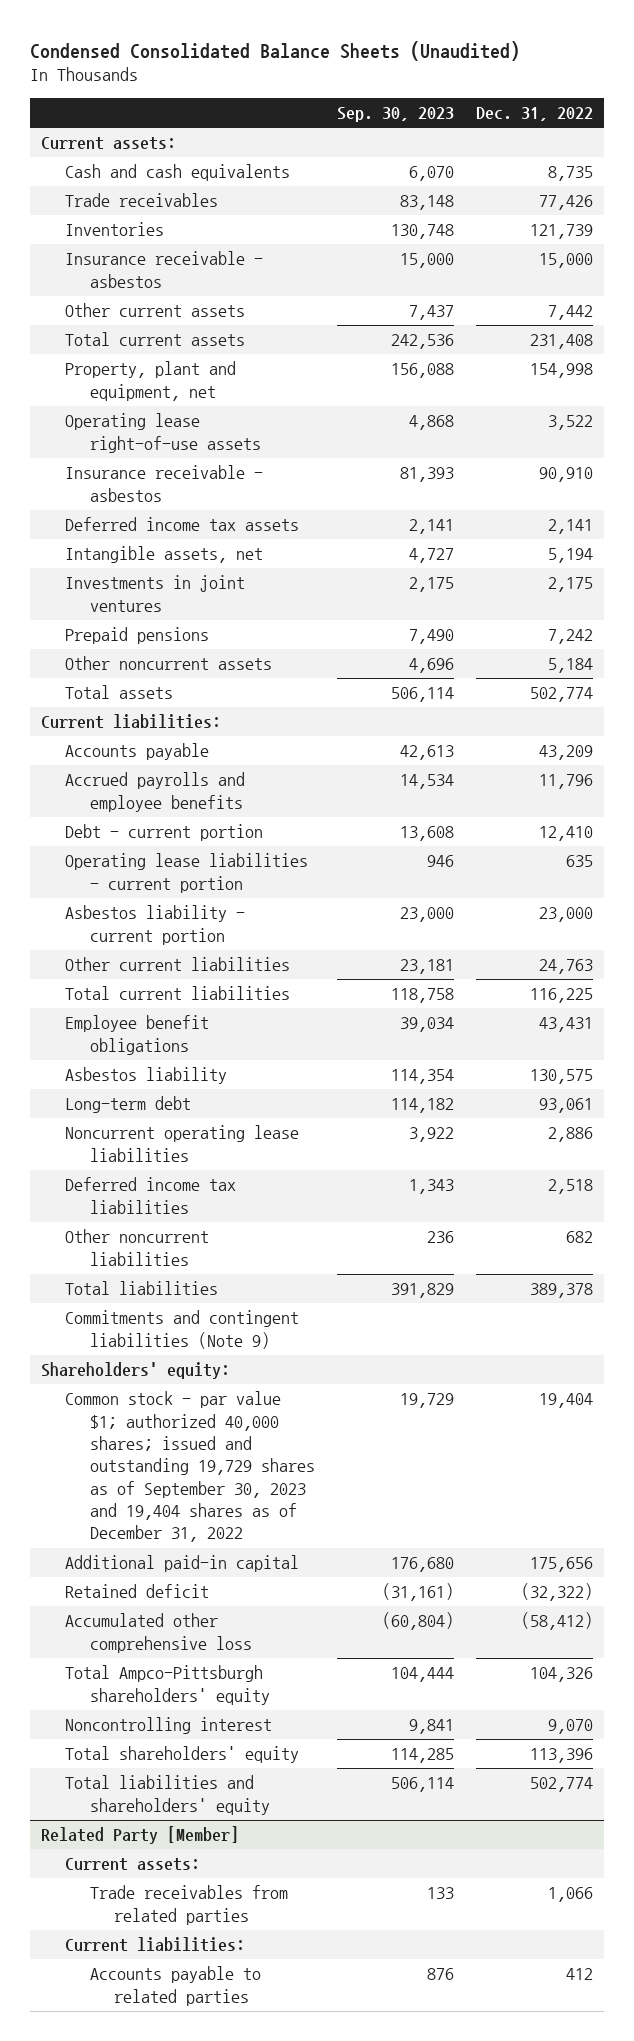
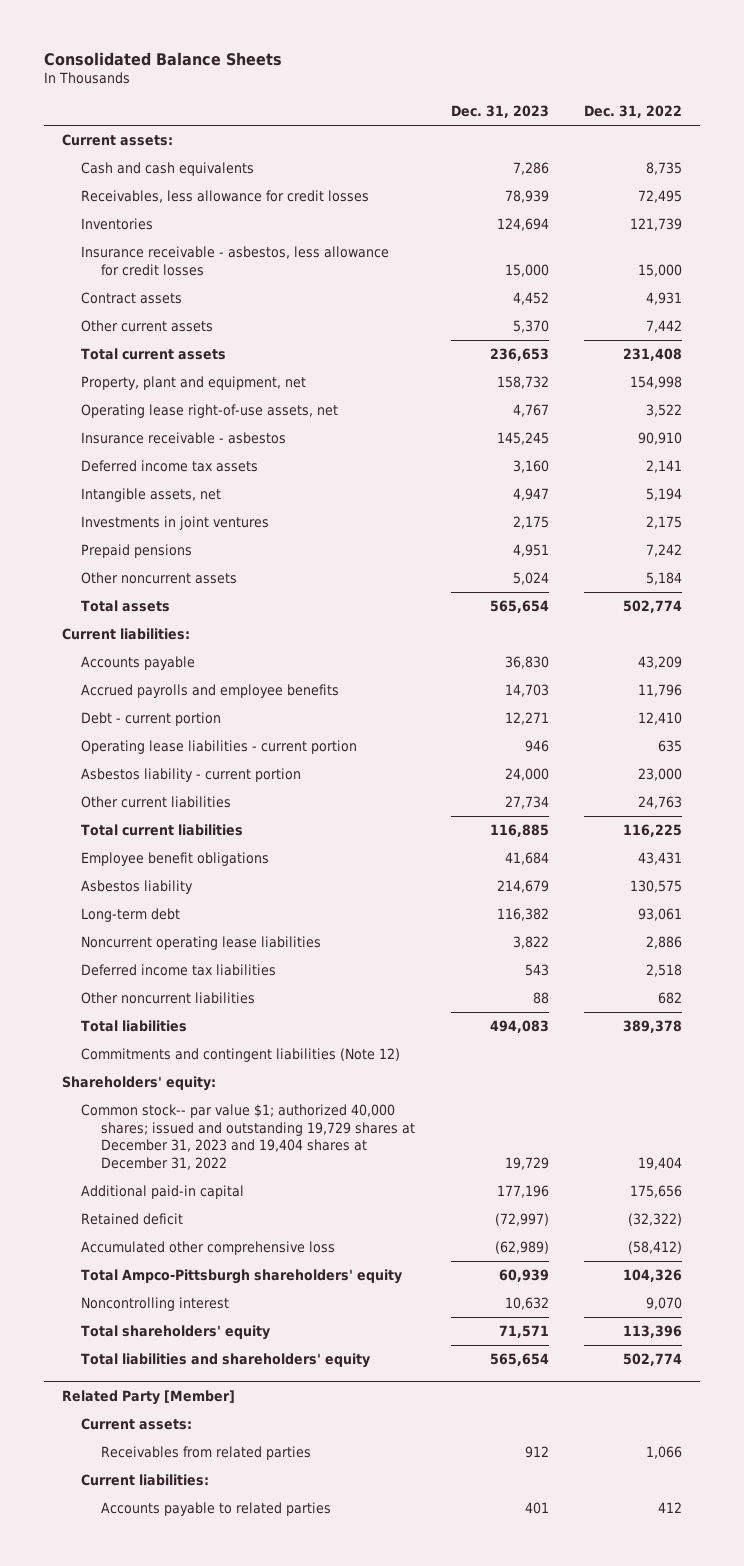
- Condensed Consolidated Balance Sheets (Unaudited)
+ Consolidated Balance Sheets
- | Sep. 30, 2023 | Dec. 31, 2022
+ | Dec. 31, 2023 | Dec. 31, 2022
- Trade receivables | 83,148 | 77,426
+ Receivables, less allowance for credit losses | 78,939 | 72,495
- Insurance receivable - asbestos | 15,000 | 15,000
+ Insurance receivable - asbestos, less allowance for credit losses | 15,000 | 15,000
+ Contract assets | 4,452 | 4,931
- Operating lease right-of-use assets | 4,868 | 3,522
+ Operating lease right-of-use assets, net | 4,767 | 3,522
- Commitments and contingent liabilities (Note 9)
+ Commitments and contingent liabilities (Note 12)
- Common stock - par value $1; authorized 40,000 shares; issued and outstanding 19,729 shares as of September 30, 2023 and 19,404 shares as of December 31, 2022 | 19,729 | 19,404
+ Common stock-- par value $1; authorized 40,000 shares; issued and outstanding 19,729 shares at December 31, 2023 and 19,404 shares at December 31, 2022 | 19,729 | 19,404
@ Related Party [Member]
- Trade receivables from related parties | 133 | 1,066
+ Receivables from related parties | 912 | 1,066

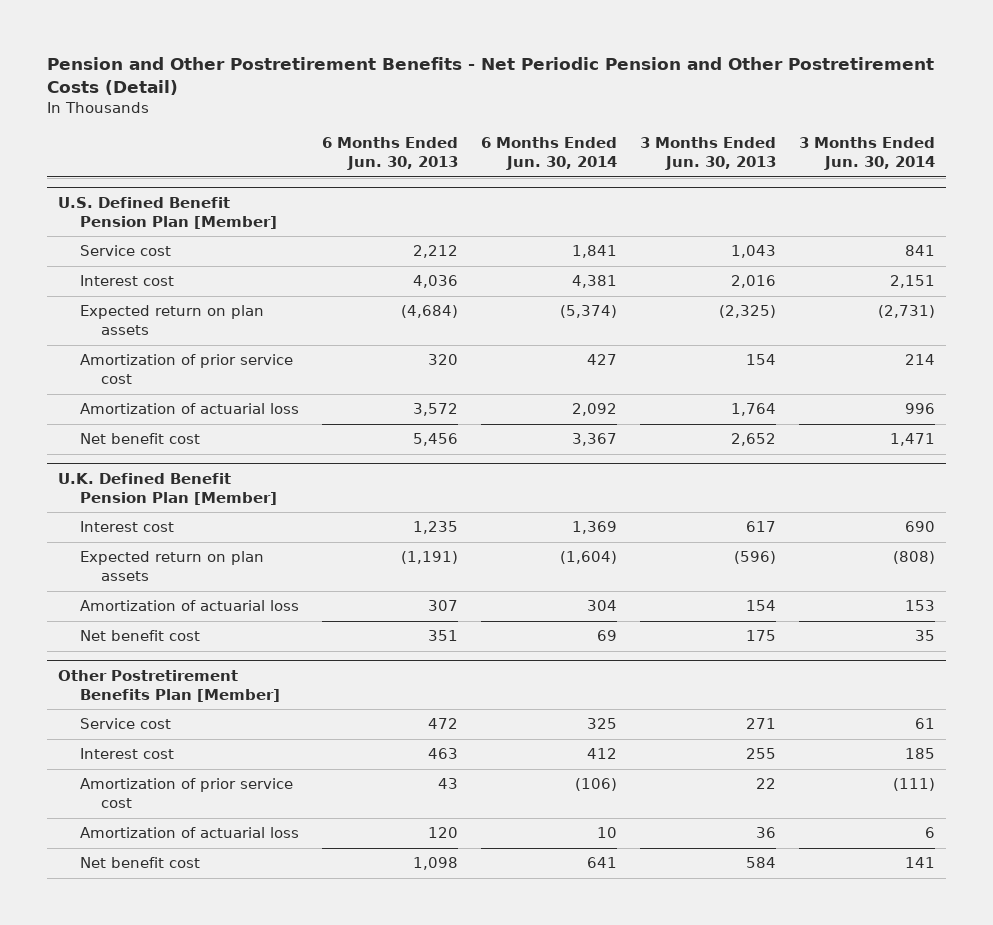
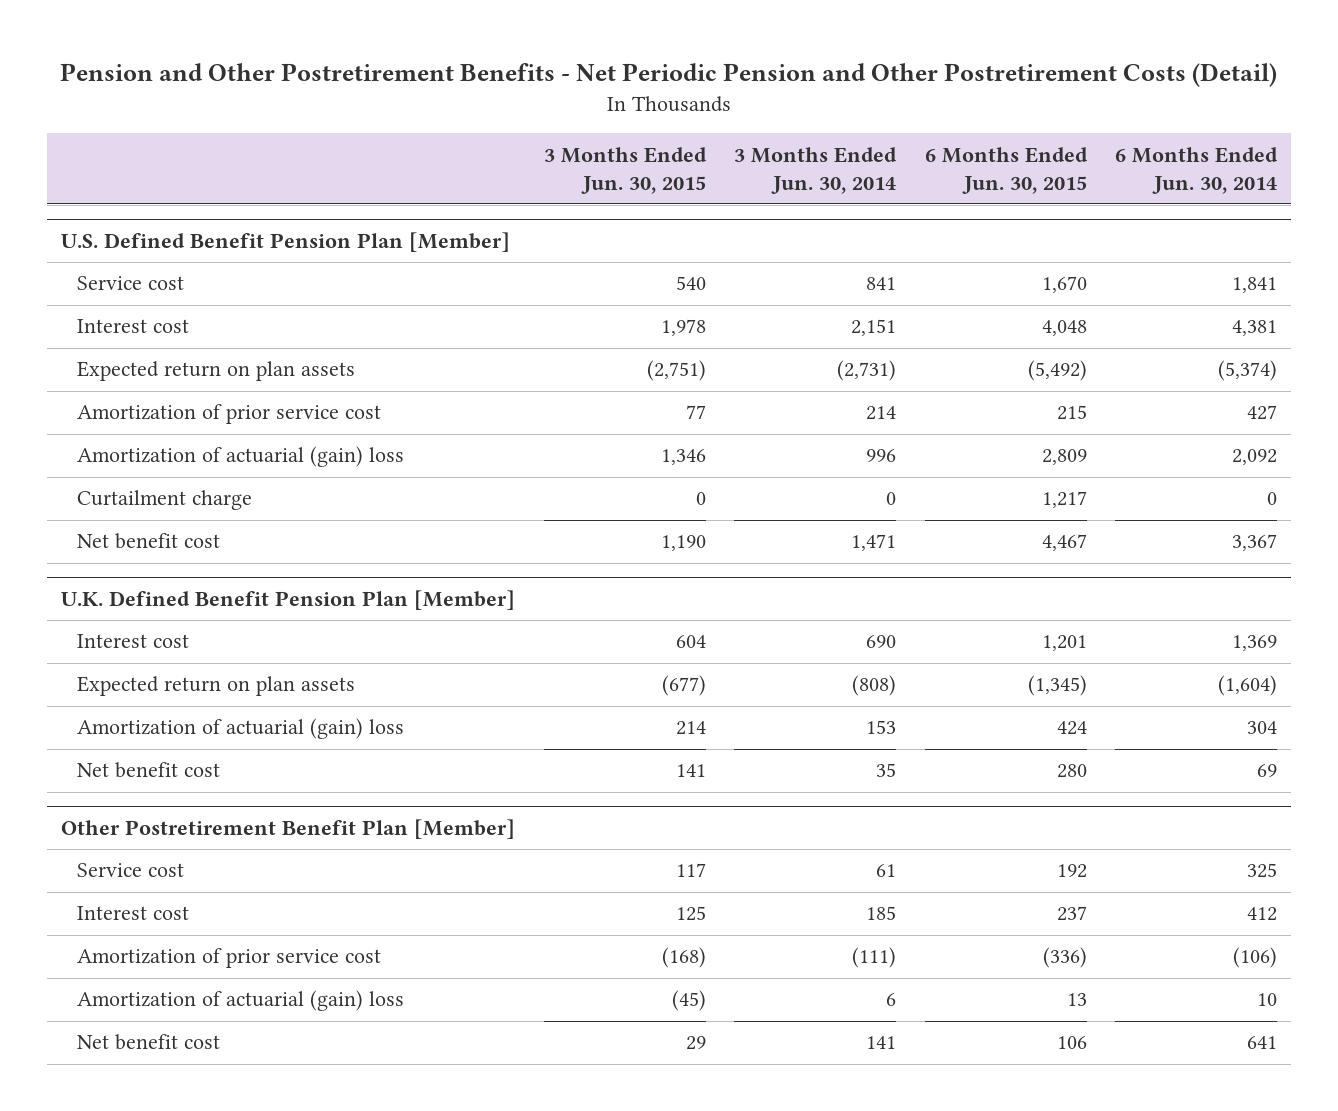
- | 6 Months Ended Jun. 30, 2013 | 6 Months Ended Jun. 30, 2014 | 3 Months Ended Jun. 30, 2013 | 3 Months Ended Jun. 30, 2014
+ | 3 Months Ended Jun. 30, 2015 | 3 Months Ended Jun. 30, 2014 | 6 Months Ended Jun. 30, 2015 | 6 Months Ended Jun. 30, 2014
@ U.S. Defined Benefit Pension Plan [Member]
- Amortization of actuarial loss | 3,572 | 2,092 | 1,764 | 996
+ Amortization of actuarial (gain) loss | 1,346 | 996 | 2,809 | 2,092
+ Curtailment charge | 0 | 0 | 1,217 | 0
@ U.K. Defined Benefit Pension Plan [Member]
- Amortization of actuarial loss | 307 | 304 | 154 | 153
+ Amortization of actuarial (gain) loss | 214 | 153 | 424 | 304
- Other Postretirement Benefits Plan [Member]
+ Other Postretirement Benefit Plan [Member]
- Amortization of actuarial loss | 120 | 10 | 36 | 6
+ Amortization of actuarial (gain) loss | (45) | 6 | 13 | 10

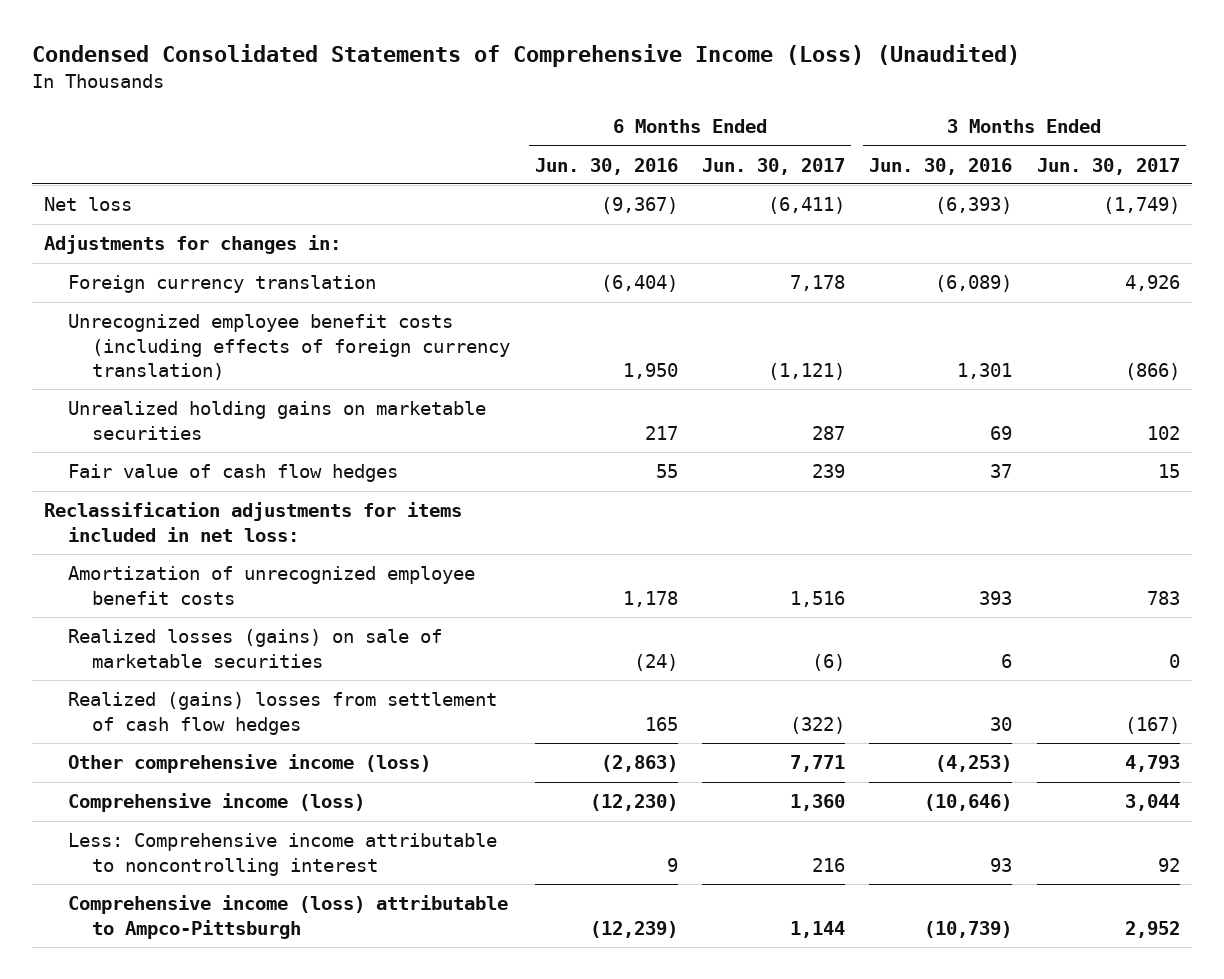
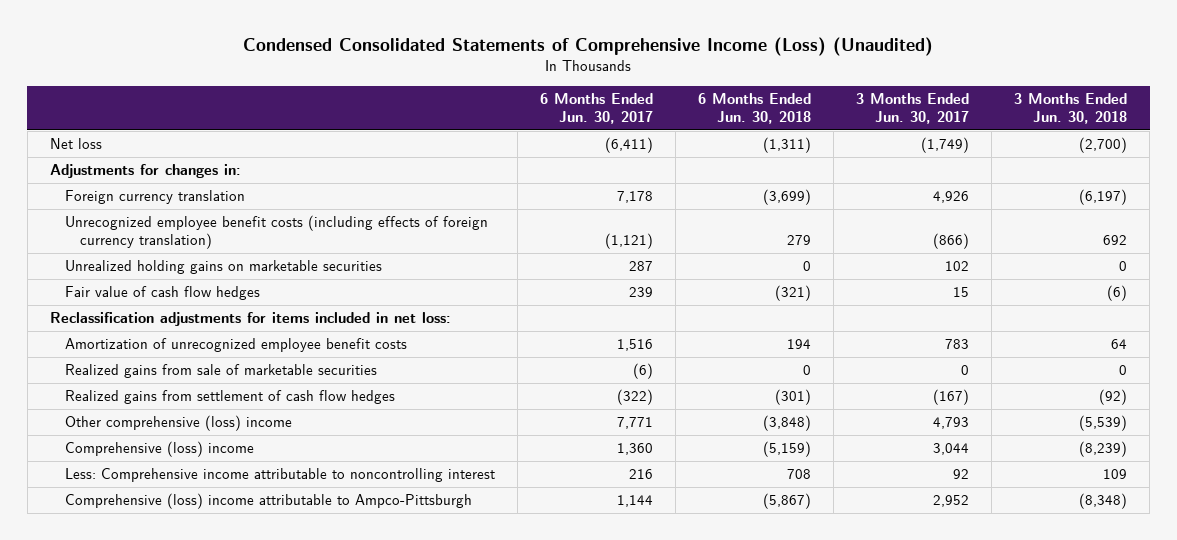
- | 6 Months Ended Jun. 30, 2016 | 6 Months Ended Jun. 30, 2017 | 3 Months Ended Jun. 30, 2016 | 3 Months Ended Jun. 30, 2017
+ | 6 Months Ended Jun. 30, 2017 | 6 Months Ended Jun. 30, 2018 | 3 Months Ended Jun. 30, 2017 | 3 Months Ended Jun. 30, 2018
- Realized losses (gains) on sale of marketable securities | (24) | (6) | 6 | 0
- Realized (gains) losses from settlement of cash flow hedges | 165 | (322) | 30 | (167)
- Other comprehensive income (loss) | (2,863) | 7,771 | (4,253) | 4,793
- Comprehensive income (loss) | (12,230) | 1,360 | (10,646) | 3,044
+ Realized gains from sale of marketable securities | (6) | 0 | 0 | 0
+ Realized gains from settlement of cash flow hedges | (322) | (301) | (167) | (92)
+ Other comprehensive (loss) income | 7,771 | (3,848) | 4,793 | (5,539)
+ Comprehensive (loss) income | 1,360 | (5,159) | 3,044 | (8,239)
- Comprehensive income (loss) attributable to Ampco-Pittsburgh | (12,239) | 1,144 | (10,739) | 2,952
+ Comprehensive (loss) income attributable to Ampco-Pittsburgh | 1,144 | (5,867) | 2,952 | (8,348)

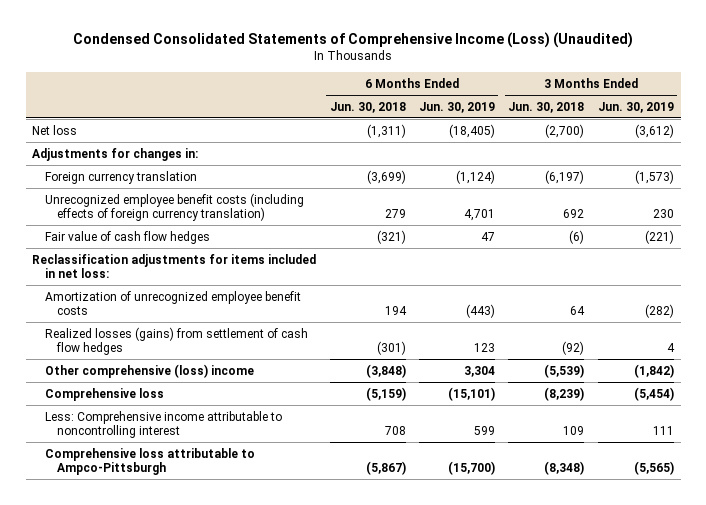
- | 6 Months Ended Jun. 30, 2017 | 6 Months Ended Jun. 30, 2018 | 3 Months Ended Jun. 30, 2017 | 3 Months Ended Jun. 30, 2018
+ | 6 Months Ended Jun. 30, 2018 | 6 Months Ended Jun. 30, 2019 | 3 Months Ended Jun. 30, 2018 | 3 Months Ended Jun. 30, 2019
- Unrealized holding gains on marketable securities | 287 | 0 | 102 | 0
- Realized gains from sale of marketable securities | (6) | 0 | 0 | 0
- Realized gains from settlement of cash flow hedges | (322) | (301) | (167) | (92)
+ Realized losses (gains) from settlement of cash flow hedges | (301) | 123 | (92) | 4
- Comprehensive (loss) income | 1,360 | (5,159) | 3,044 | (8,239)
+ Comprehensive loss | (5,159) | (15,101) | (8,239) | (5,454)
- Comprehensive (loss) income attributable to Ampco-Pittsburgh | 1,144 | (5,867) | 2,952 | (8,348)
+ Comprehensive loss attributable to Ampco-Pittsburgh | (5,867) | (15,700) | (8,348) | (5,565)

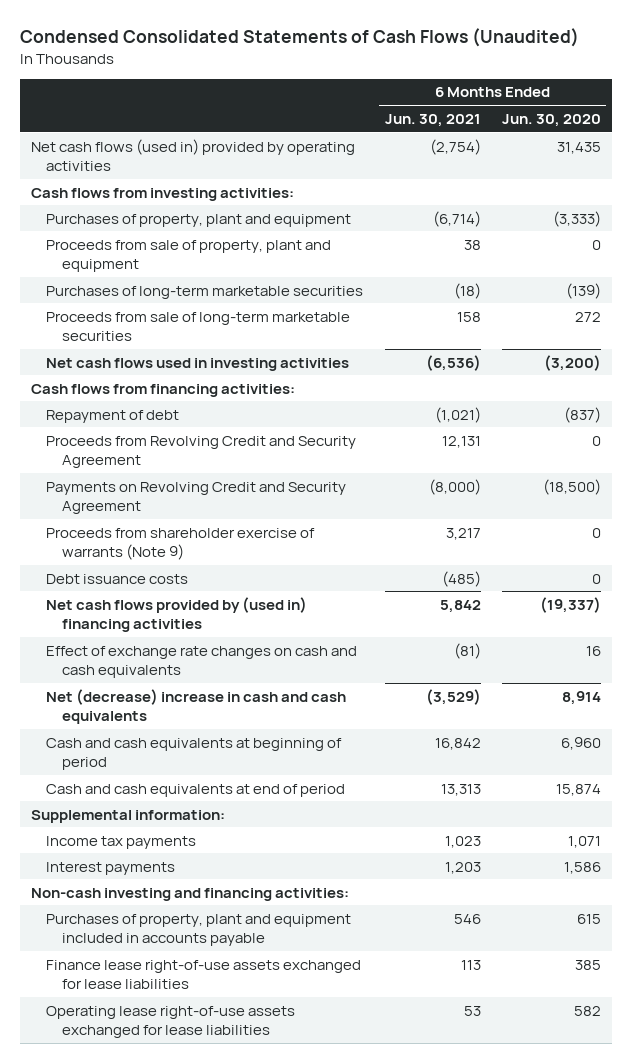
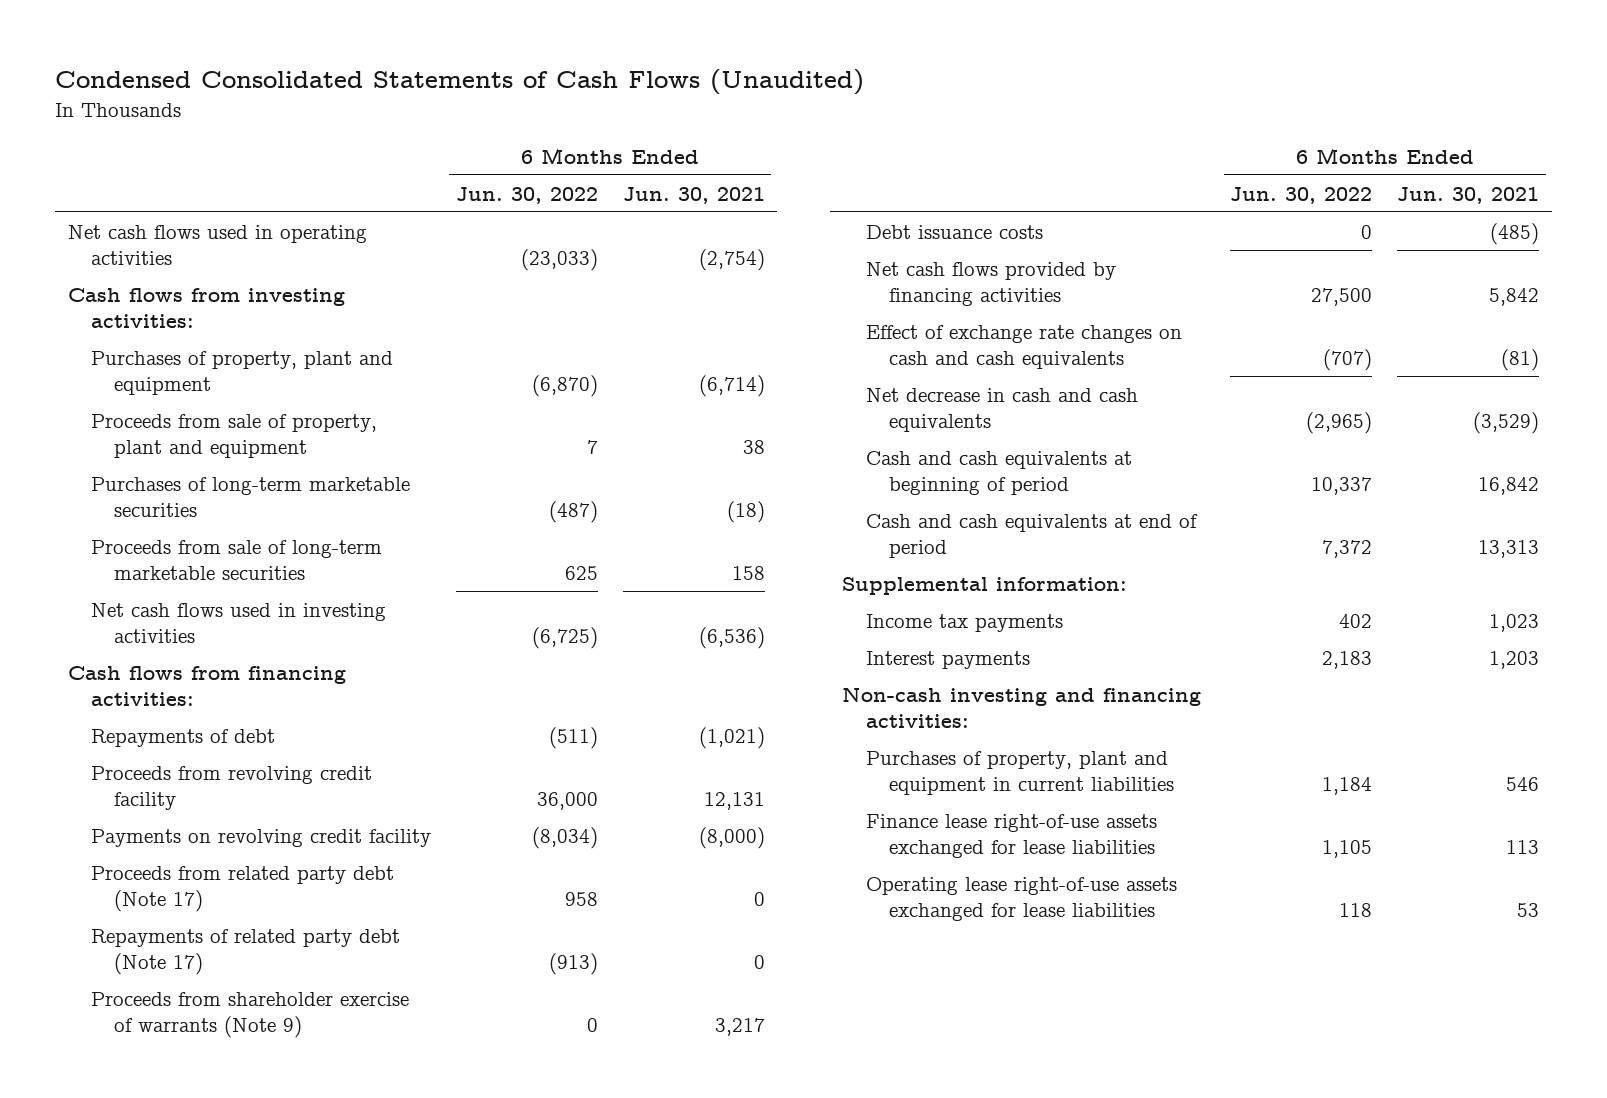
- | 6 Months Ended Jun. 30, 2021 | 6 Months Ended Jun. 30, 2020
+ | 6 Months Ended Jun. 30, 2022 | 6 Months Ended Jun. 30, 2021
- Net cash flows (used in) provided by operating activities | (2,754) | 31,435
+ Net cash flows used in operating activities | (23,033) | (2,754)
- Repayment of debt | (1,021) | (837)
- Proceeds from Revolving Credit and Security Agreement | 12,131 | 0
- Payments on Revolving Credit and Security Agreement | (8,000) | (18,500)
+ Repayments of debt | (511) | (1,021)
+ Proceeds from revolving credit facility | 36,000 | 12,131
+ Payments on revolving credit facility | (8,034) | (8,000)
+ Proceeds from related party debt (Note 17) | 958 | 0
+ Repayments of related party debt (Note 17) | (913) | 0
- Net cash flows provided by (used in) financing activities | 5,842 | (19,337)
+ Net cash flows provided by financing activities | 27,500 | 5,842
- Net (decrease) increase in cash and cash equivalents | (3,529) | 8,914
+ Net decrease in cash and cash equivalents | (2,965) | (3,529)
- Purchases of property, plant and equipment included in accounts payable | 546 | 615
+ Purchases of property, plant and equipment in current liabilities | 1,184 | 546

